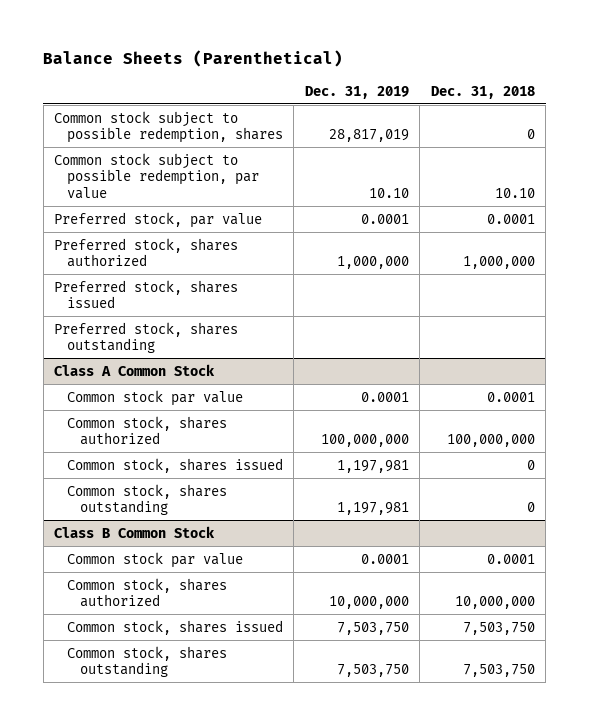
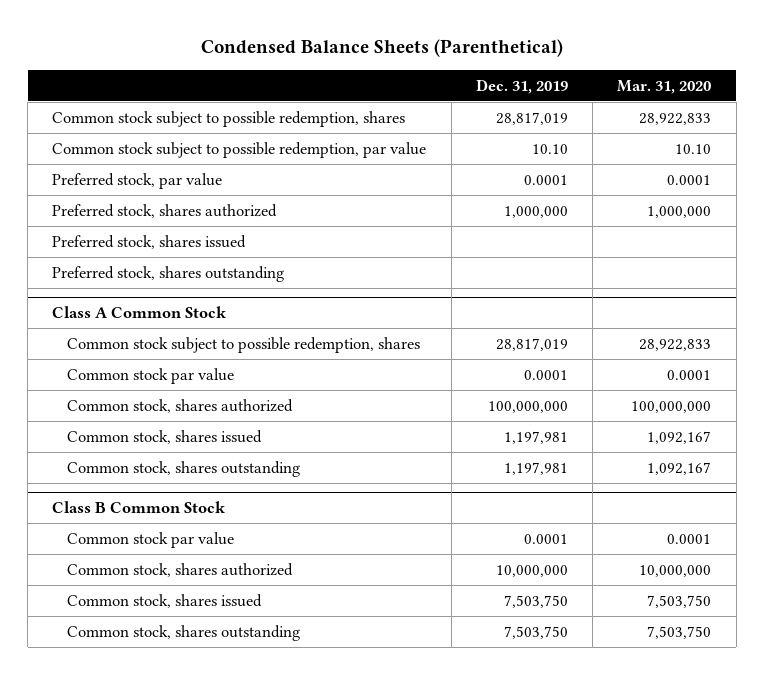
- Balance Sheets (Parenthetical)
+ Condensed Balance Sheets (Parenthetical)
- | Dec. 31, 2019 | Dec. 31, 2018
+ | Dec. 31, 2019 | Mar. 31, 2020
@ Class A Common Stock
+ Common stock subject to possible redemption, shares | 28,817,019 | 28,922,833

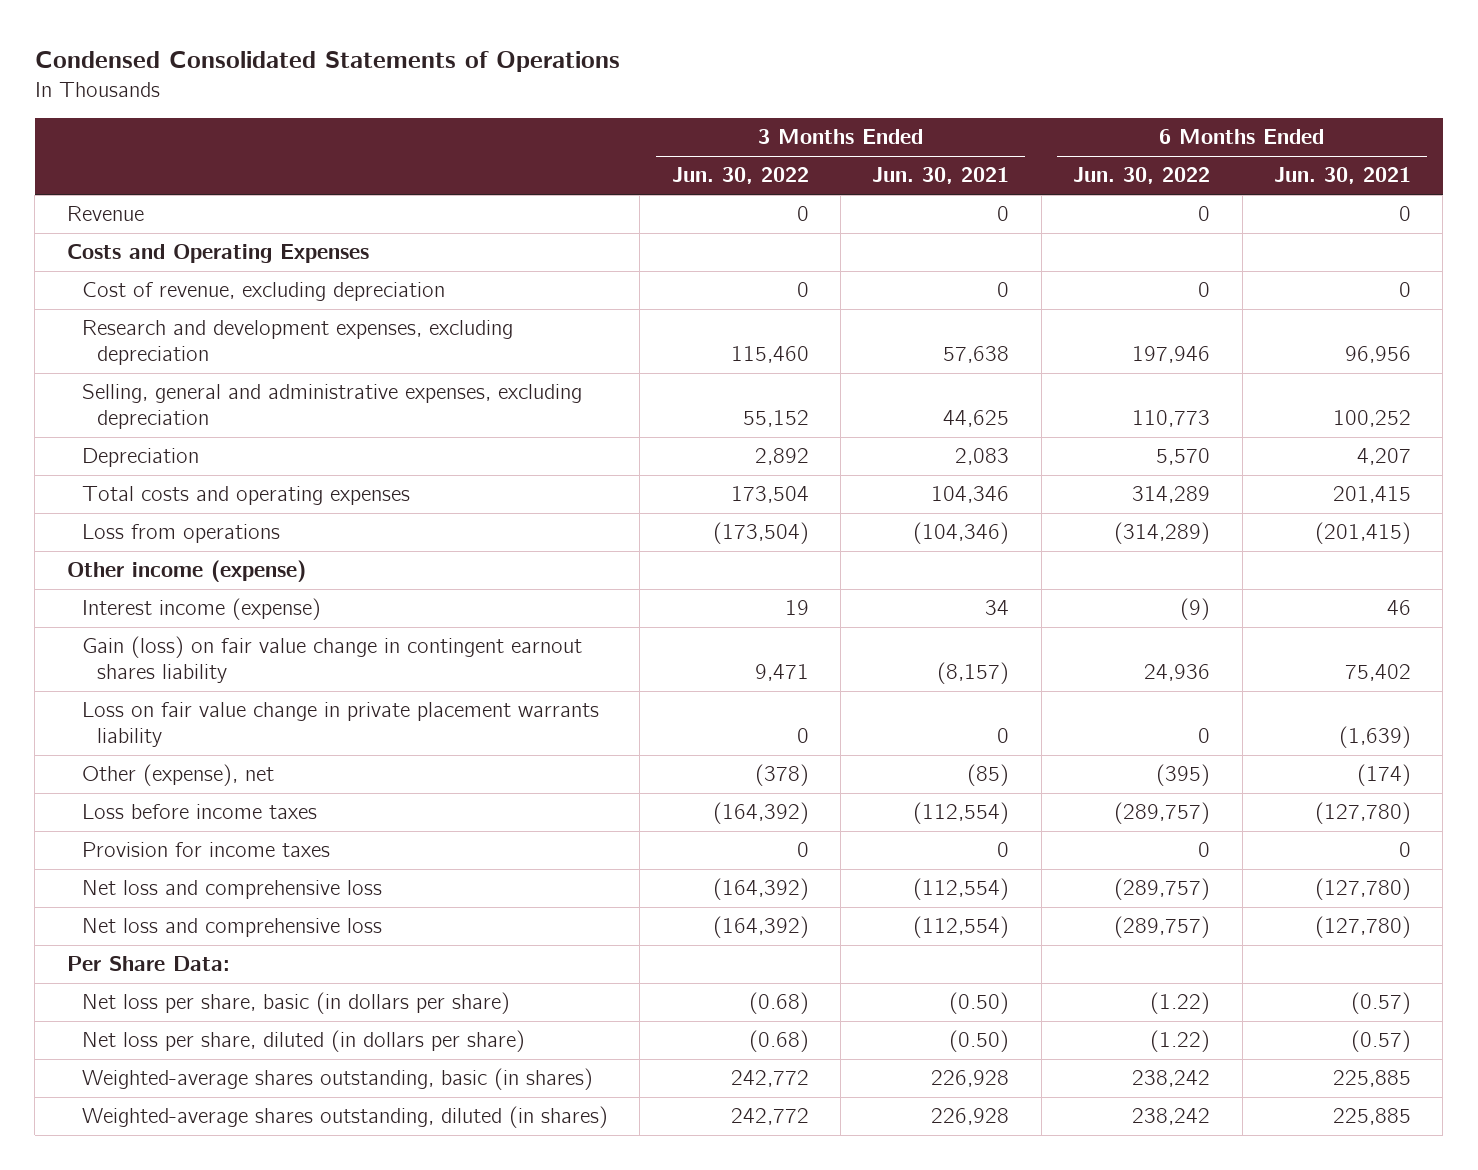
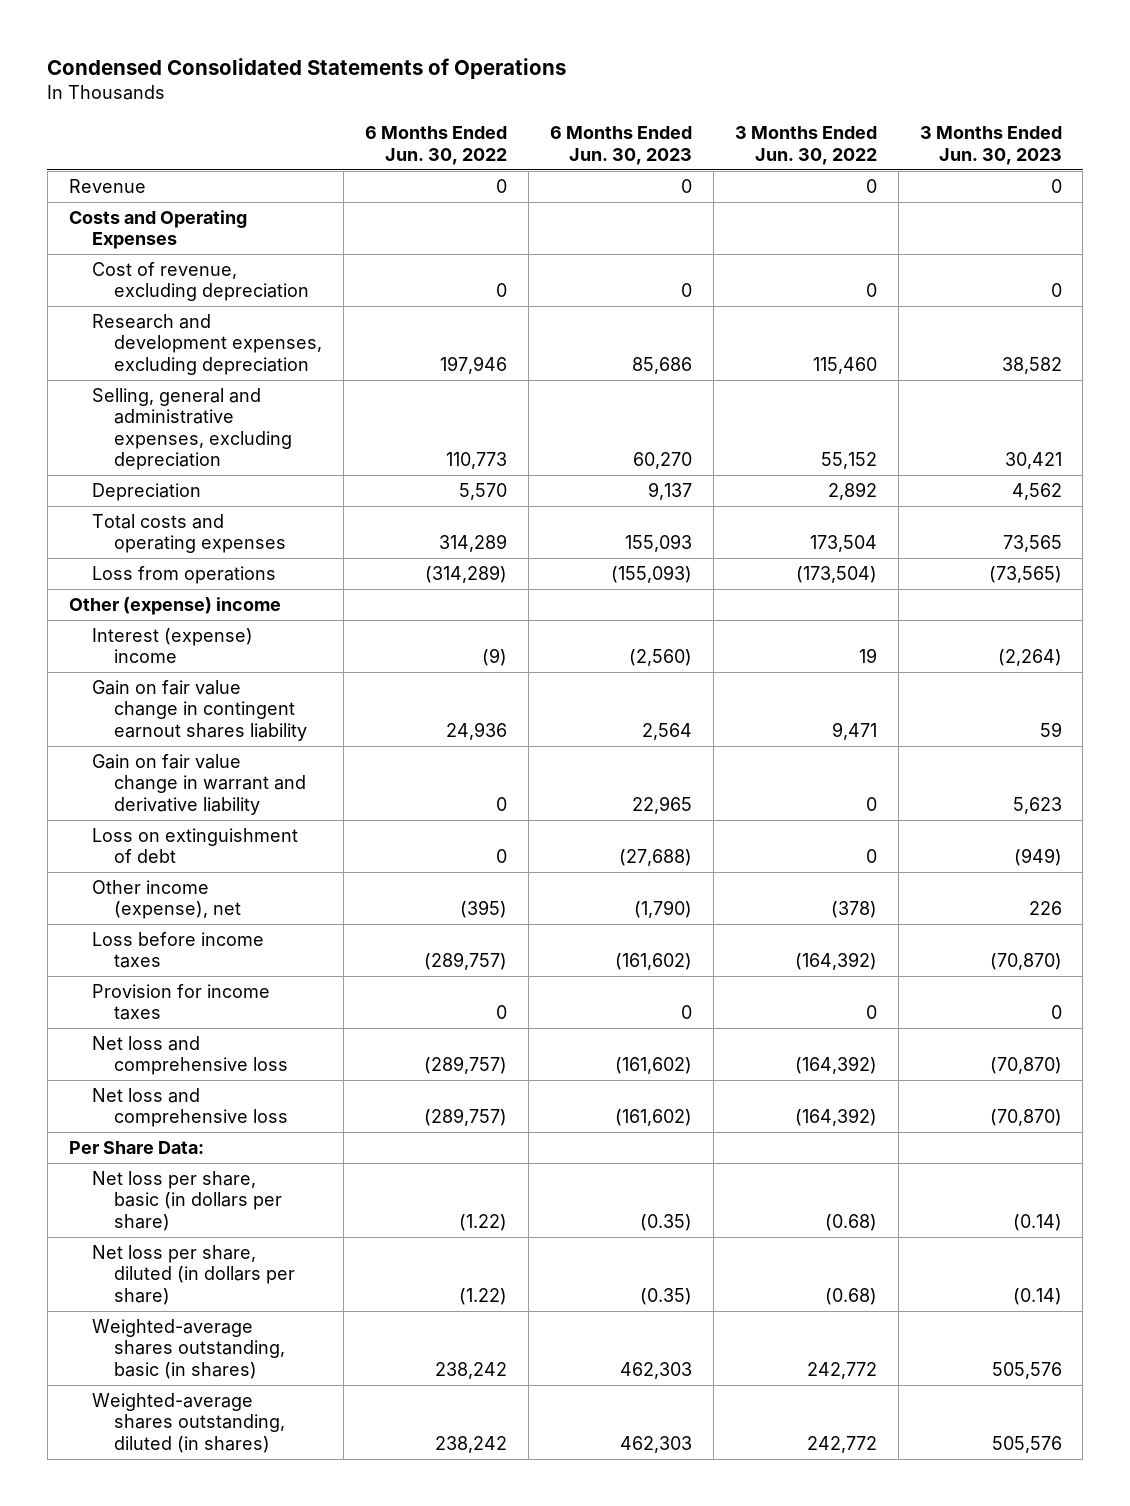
- | 3 Months Ended Jun. 30, 2022 | 3 Months Ended Jun. 30, 2021 | 6 Months Ended Jun. 30, 2022 | 6 Months Ended Jun. 30, 2021
+ | 6 Months Ended Jun. 30, 2022 | 6 Months Ended Jun. 30, 2023 | 3 Months Ended Jun. 30, 2022 | 3 Months Ended Jun. 30, 2023
- Other income (expense)
- Interest income (expense) | 19 | 34 | (9) | 46
- Gain (loss) on fair value change in contingent earnout shares liability | 9,471 | (8,157) | 24,936 | 75,402
- Loss on fair value change in private placement warrants liability | 0 | 0 | 0 | (1,639)
- Other (expense), net | (378) | (85) | (395) | (174)
+ Other (expense) income
+ Interest (expense) income | (9) | (2,560) | 19 | (2,264)
+ Gain on fair value change in contingent earnout shares liability | 24,936 | 2,564 | 9,471 | 59
+ Gain on fair value change in warrant and derivative liability | 0 | 22,965 | 0 | 5,623
+ Loss on extinguishment of debt | 0 | (27,688) | 0 | (949)
+ Other income (expense), net | (395) | (1,790) | (378) | 226

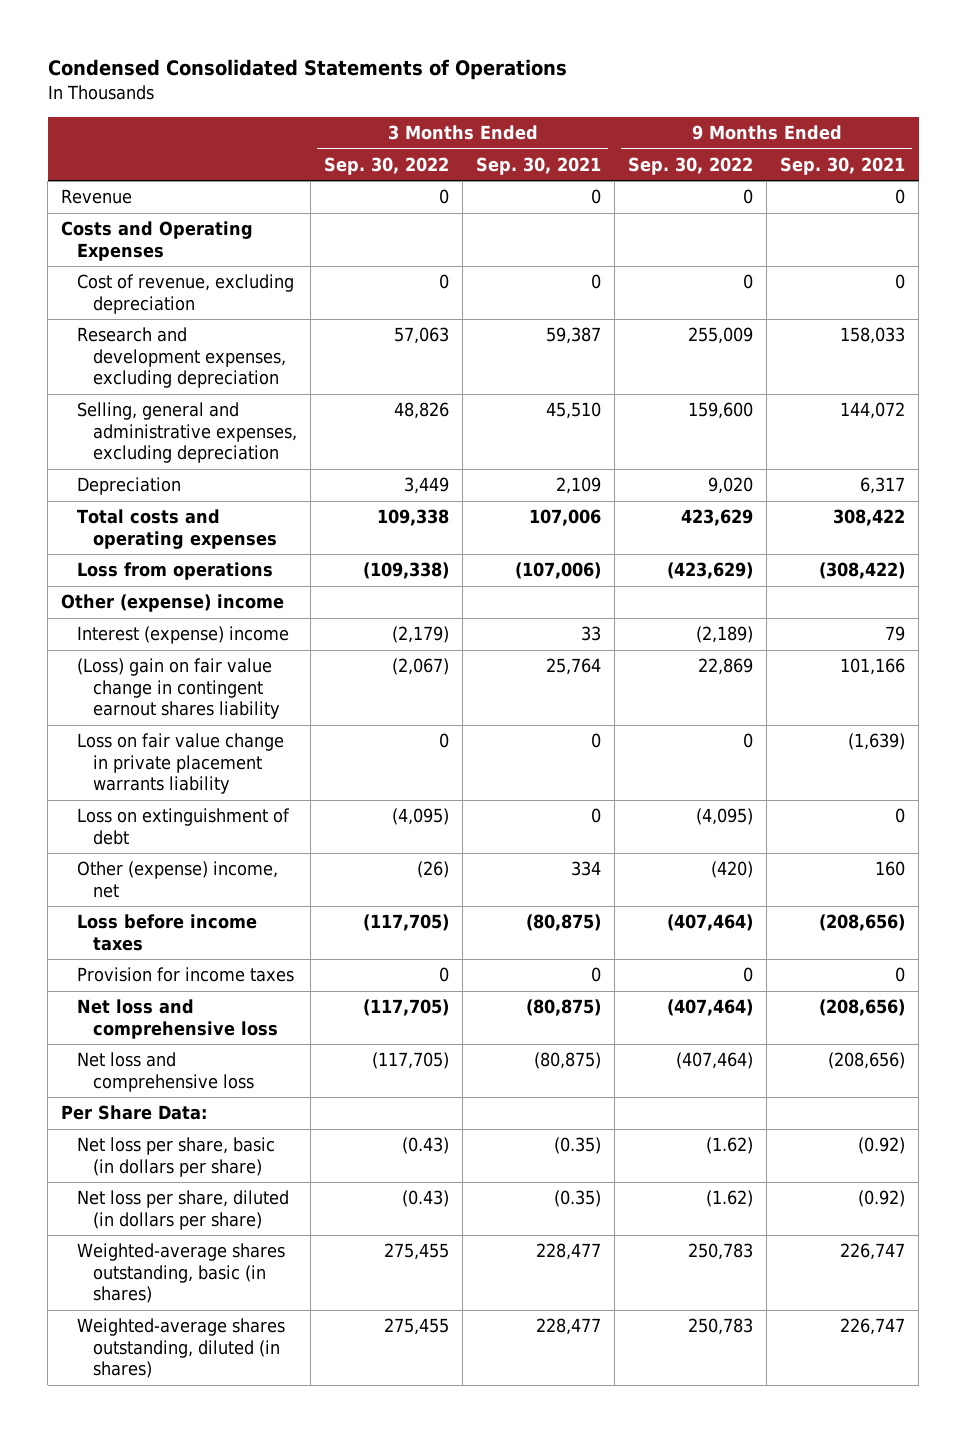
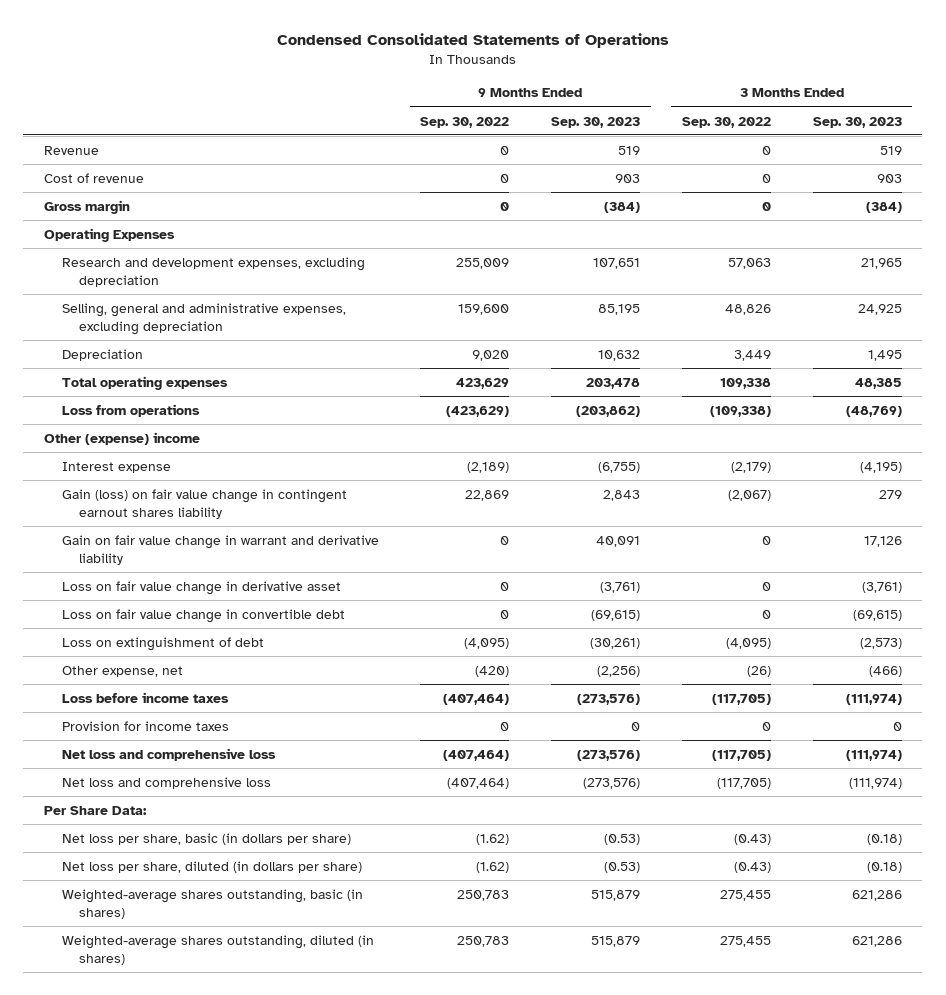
- | 3 Months Ended Sep. 30, 2022 | 3 Months Ended Sep. 30, 2021 | 9 Months Ended Sep. 30, 2022 | 9 Months Ended Sep. 30, 2021
+ | 9 Months Ended Sep. 30, 2022 | 9 Months Ended Sep. 30, 2023 | 3 Months Ended Sep. 30, 2022 | 3 Months Ended Sep. 30, 2023
- Costs and Operating Expenses
- Cost of revenue, excluding depreciation | 0 | 0 | 0 | 0
+ Cost of revenue | 0 | 903 | 0 | 903
+ Gross margin | 0 | (384) | 0 | (384)
+ Operating Expenses
- Total costs and operating expenses | 109,338 | 107,006 | 423,629 | 308,422
+ Total operating expenses | 423,629 | 203,478 | 109,338 | 48,385
- Interest (expense) income | (2,179) | 33 | (2,189) | 79
- (Loss) gain on fair value change in contingent earnout shares liability | (2,067) | 25,764 | 22,869 | 101,166
- Loss on fair value change in private placement warrants liability | 0 | 0 | 0 | (1,639)
+ Interest expense | (2,189) | (6,755) | (2,179) | (4,195)
+ Gain (loss) on fair value change in contingent earnout shares liability | 22,869 | 2,843 | (2,067) | 279
+ Gain on fair value change in warrant and derivative liability | 0 | 40,091 | 0 | 17,126
+ Loss on fair value change in derivative asset | 0 | (3,761) | 0 | (3,761)
+ Loss on fair value change in convertible debt | 0 | (69,615) | 0 | (69,615)
- Other (expense) income, net | (26) | 334 | (420) | 160
+ Other expense, net | (420) | (2,256) | (26) | (466)

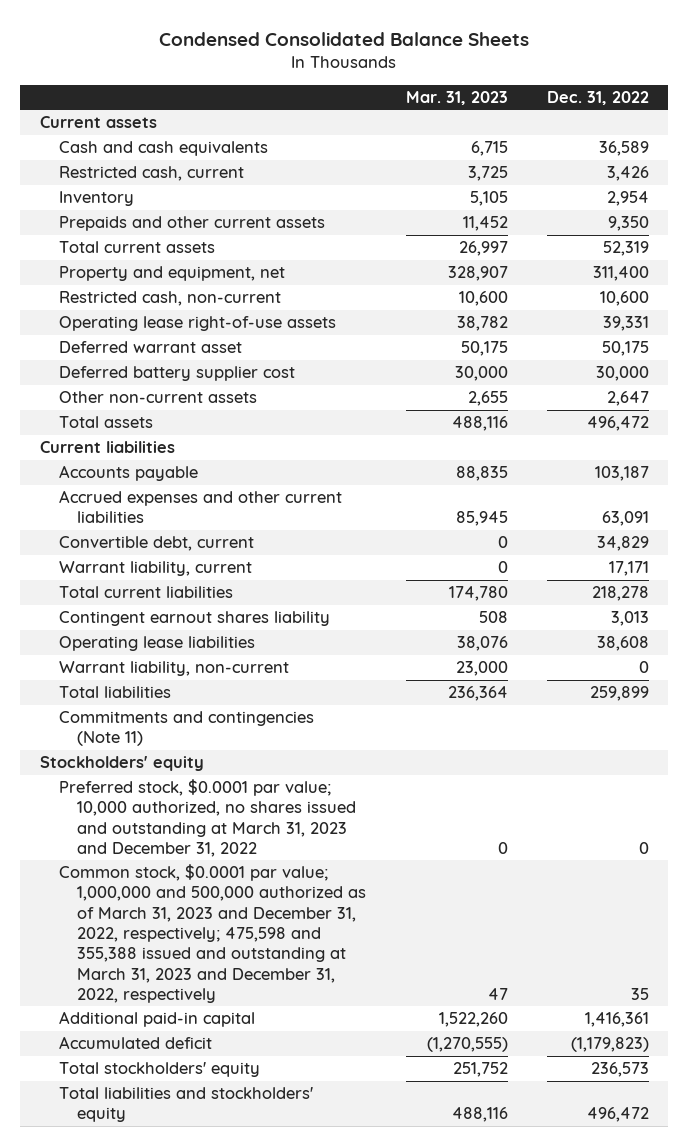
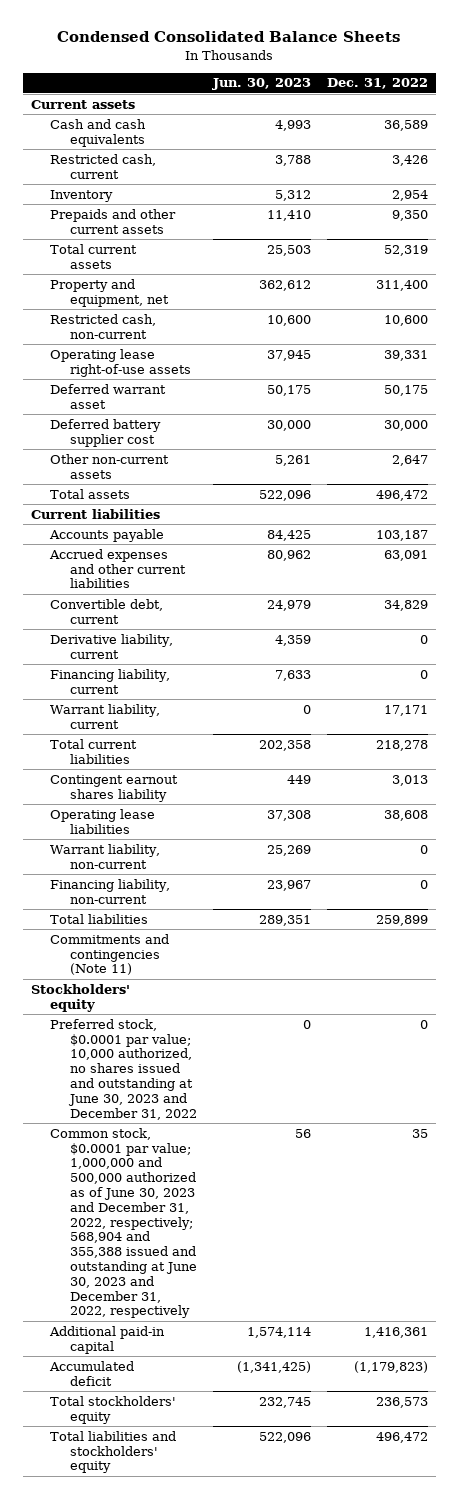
- | Mar. 31, 2023 | Dec. 31, 2022
+ | Jun. 30, 2023 | Dec. 31, 2022
+ Derivative liability, current | 4,359 | 0
+ Financing liability, current | 7,633 | 0
+ Financing liability, non-current | 23,967 | 0
- Preferred stock, $0.0001 par value; 10,000 authorized, no shares issued and outstanding at March 31, 2023 and December 31, 2022 | 0 | 0
- Common stock, $0.0001 par value; 1,000,000 and 500,000 authorized as of March 31, 2023 and December 31, 2022, respectively; 475,598 and 355,388 issued and outstanding at March 31, 2023 and December 31, 2022, respectively | 47 | 35
+ Preferred stock, $0.0001 par value; 10,000 authorized, no shares issued and outstanding at June 30, 2023 and December 31, 2022 | 0 | 0
+ Common stock, $0.0001 par value; 1,000,000 and 500,000 authorized as of June 30, 2023 and December 31, 2022, respectively; 568,904 and 355,388 issued and outstanding at June 30, 2023 and December 31, 2022, respectively | 56 | 35

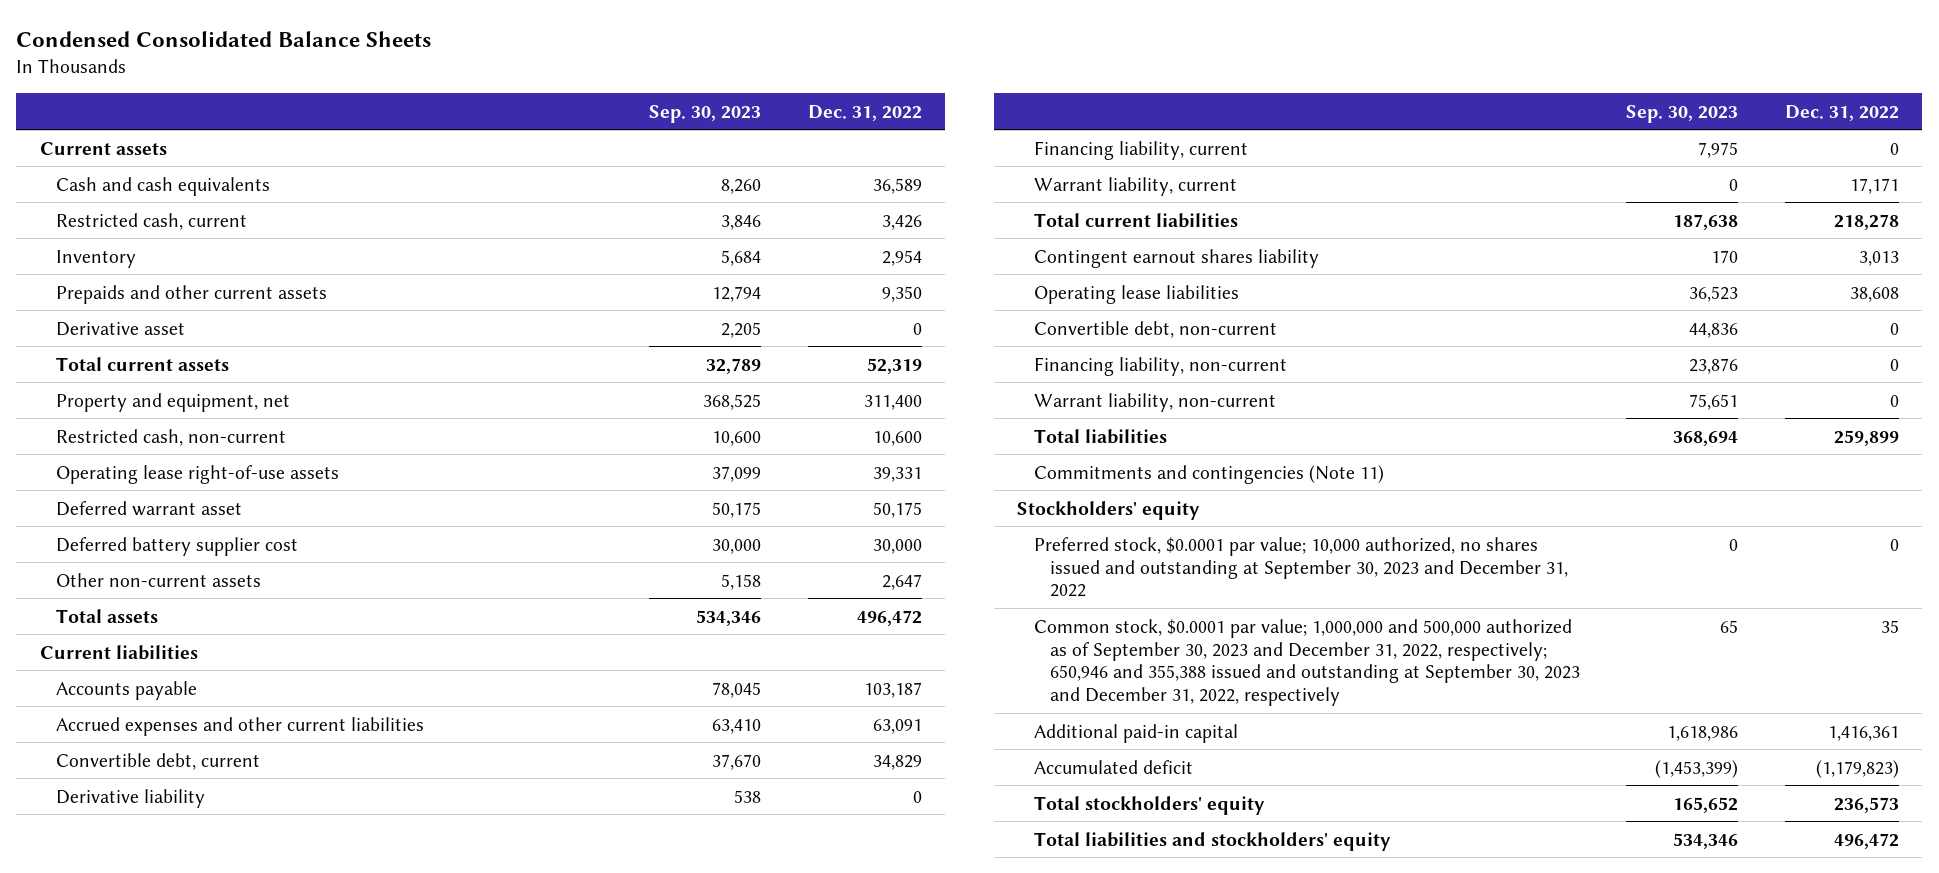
- | Jun. 30, 2023 | Dec. 31, 2022
+ | Sep. 30, 2023 | Dec. 31, 2022
+ Derivative asset | 2,205 | 0
- Derivative liability, current | 4,359 | 0
+ Derivative liability | 538 | 0
+ Convertible debt, non-current | 44,836 | 0
moved down: Warrant liability, non-current | 75,651 | 0
- Preferred stock, $0.0001 par value; 10,000 authorized, no shares issued and outstanding at June 30, 2023 and December 31, 2022 | 0 | 0
- Common stock, $0.0001 par value; 1,000,000 and 500,000 authorized as of June 30, 2023 and December 31, 2022, respectively; 568,904 and 355,388 issued and outstanding at June 30, 2023 and December 31, 2022, respectively | 56 | 35
+ Preferred stock, $0.0001 par value; 10,000 authorized, no shares issued and outstanding at September 30, 2023 and December 31, 2022 | 0 | 0
+ Common stock, $0.0001 par value; 1,000,000 and 500,000 authorized as of September 30, 2023 and December 31, 2022, respectively; 650,946 and 355,388 issued and outstanding at September 30, 2023 and December 31, 2022, respectively | 65 | 35

